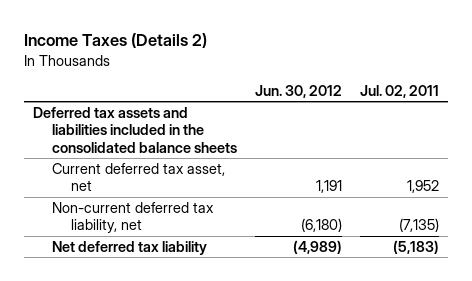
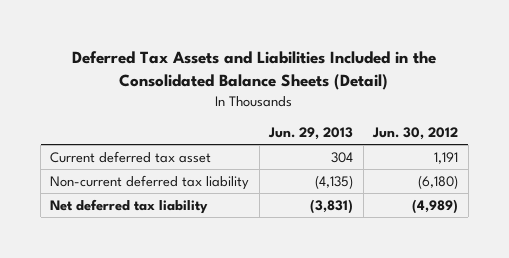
- Income Taxes (Details 2)
+ Deferred Tax Assets and Liabilities Included in the Consolidated Balance Sheets (Detail)
- | Jun. 30, 2012 | Jul. 02, 2011
+ | Jun. 29, 2013 | Jun. 30, 2012
- Deferred tax assets and liabilities included in the consolidated balance sheets
- Current deferred tax asset, net | 1,191 | 1,952
- Non-current deferred tax liability, net | (6,180) | (7,135)
+ Current deferred tax asset | 304 | 1,191
+ Non-current deferred tax liability | (4,135) | (6,180)

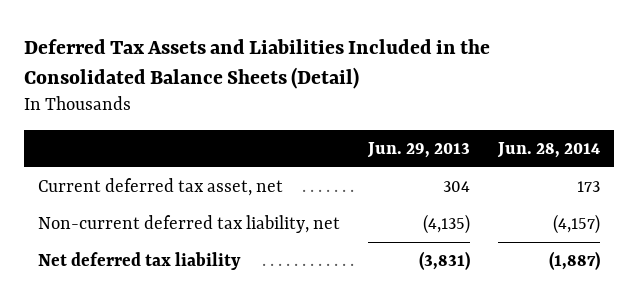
- | Jun. 29, 2013 | Jun. 30, 2012
+ | Jun. 29, 2013 | Jun. 28, 2014
- Current deferred tax asset | 304 | 1,191
- Non-current deferred tax liability | (4,135) | (6,180)
+ Current deferred tax asset, net | 304 | 173
+ Non-current deferred tax liability, net | (4,135) | (4,157)

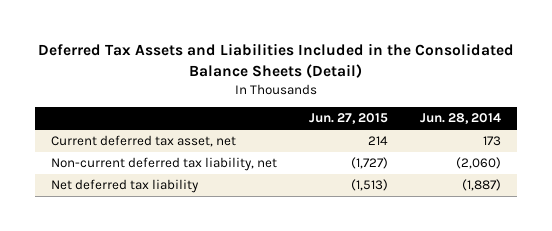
- | Jun. 29, 2013 | Jun. 28, 2014
+ | Jun. 27, 2015 | Jun. 28, 2014
- Non-current deferred tax liability, net | (4,135) | (4,157)
+ Non-current deferred tax liability, net | (1,727) | (2,060)

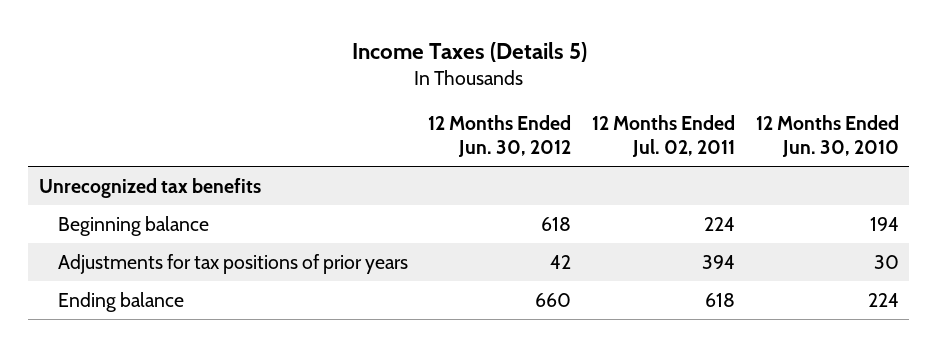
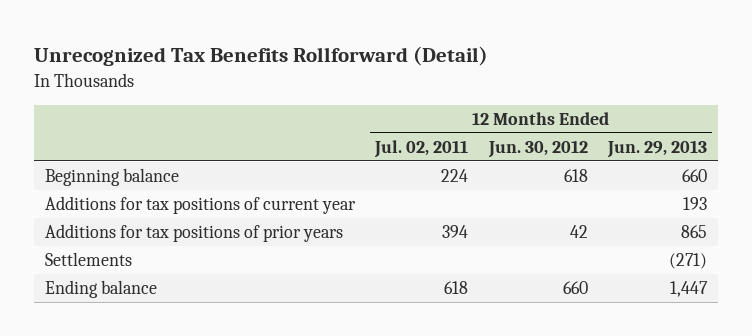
- Income Taxes (Details 5)
+ Unrecognized Tax Benefits Rollforward (Detail)
- | 12 Months Ended Jun. 30, 2012 | 12 Months Ended Jul. 02, 2011 | 12 Months Ended Jun. 30, 2010
+ | 12 Months Ended Jul. 02, 2011 | 12 Months Ended Jun. 30, 2012 | 12 Months Ended Jun. 29, 2013
- Unrecognized tax benefits
- Adjustments for tax positions of prior years | 42 | 394 | 30
+ Additions for tax positions of current year | | | 193
+ Additions for tax positions of prior years | 394 | 42 | 865
+ Settlements | | | (271)

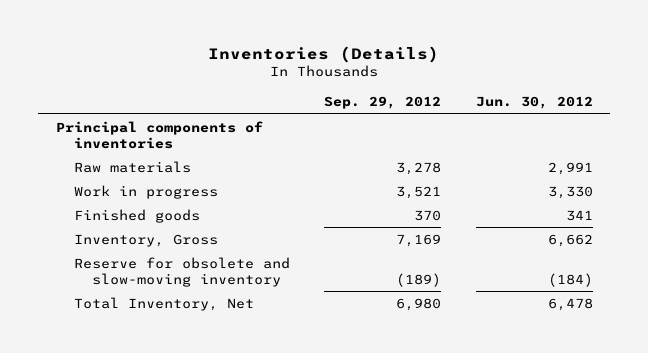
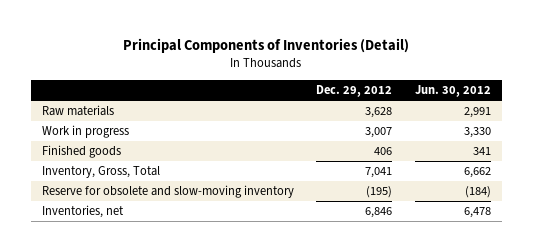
- Inventories (Details)
+ Principal Components of Inventories (Detail)
- | Sep. 29, 2012 | Jun. 30, 2012
+ | Dec. 29, 2012 | Jun. 30, 2012
- Principal components of inventories
- Inventory, Gross | 7,169 | 6,662
+ Inventory, Gross, Total | 7,041 | 6,662
- Total Inventory, Net | 6,980 | 6,478
+ Inventories, net | 6,846 | 6,478

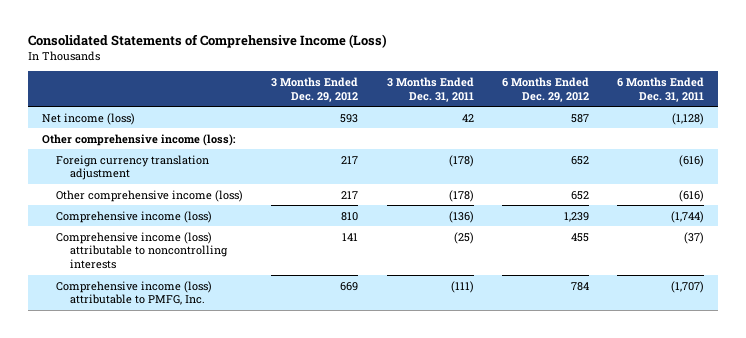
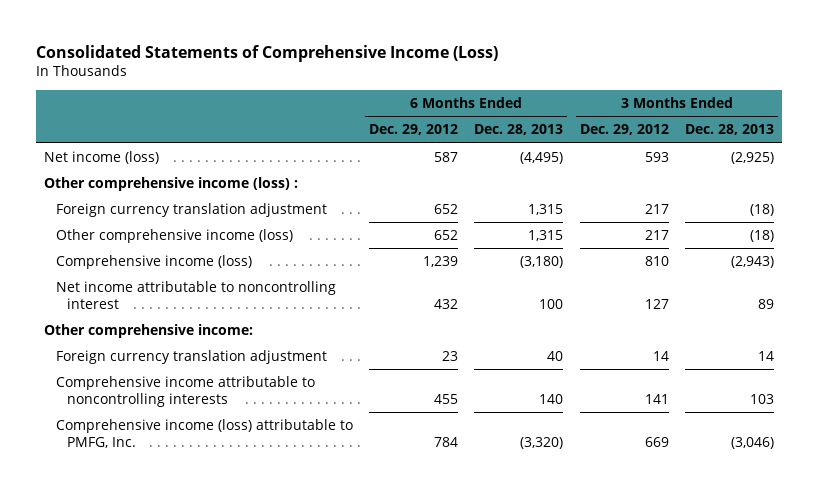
- | 3 Months Ended Dec. 29, 2012 | 3 Months Ended Dec. 31, 2011 | 6 Months Ended Dec. 29, 2012 | 6 Months Ended Dec. 31, 2011
+ | 6 Months Ended Dec. 29, 2012 | 6 Months Ended Dec. 28, 2013 | 3 Months Ended Dec. 29, 2012 | 3 Months Ended Dec. 28, 2013
- Other comprehensive income (loss):
+ Other comprehensive income (loss) :
- Comprehensive income (loss) attributable to noncontrolling interests | 141 | (25) | 455 | (37)
+ Net income attributable to noncontrolling interest | 432 | 100 | 127 | 89
+ Other comprehensive income:
+ Foreign currency translation adjustment | 23 | 40 | 14 | 14
+ Comprehensive income attributable to noncontrolling interests | 455 | 140 | 141 | 103

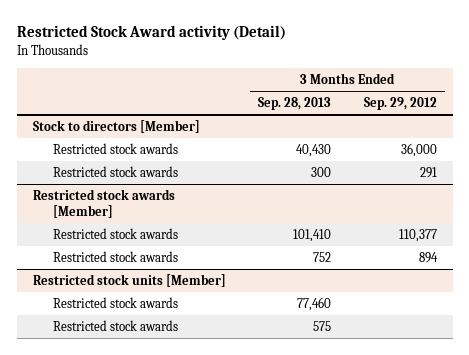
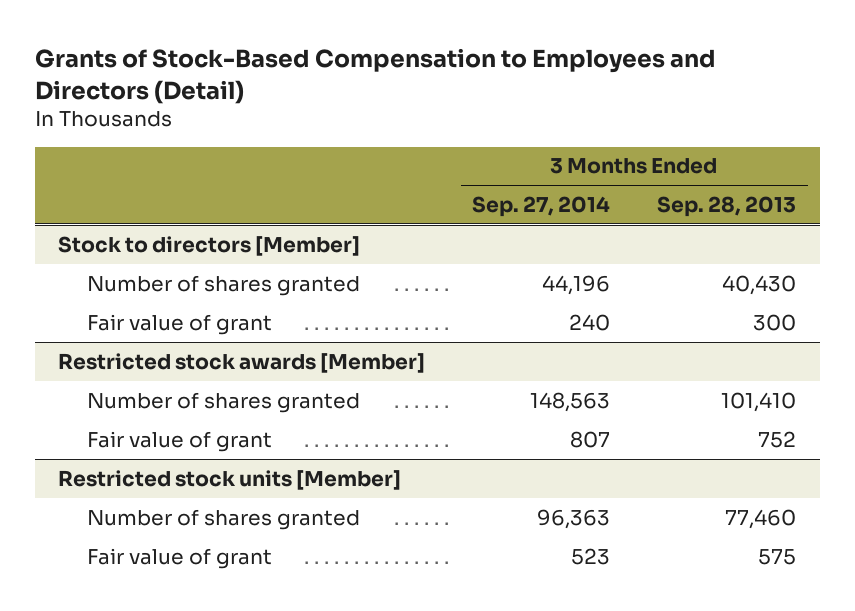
- Restricted Stock Award activity (Detail)
+ Grants of Stock-Based Compensation to Employees and Directors (Detail)
- | 3 Months Ended Sep. 28, 2013 | 3 Months Ended Sep. 29, 2012
+ | 3 Months Ended Sep. 27, 2014 | 3 Months Ended Sep. 28, 2013
@ Stock to directors [Member]
- Restricted stock awards | 40,430 | 36,000
- Restricted stock awards | 300 | 291
+ Number of shares granted | 44,196 | 40,430
+ Fair value of grant | 240 | 300
@ Restricted stock awards [Member]
- Restricted stock awards | 101,410 | 110,377
- Restricted stock awards | 752 | 894
+ Number of shares granted | 148,563 | 101,410
+ Fair value of grant | 807 | 752
@ Restricted stock units [Member]
- Restricted stock awards | 77,460 |
- Restricted stock awards | 575 |
+ Number of shares granted | 96,363 | 77,460
+ Fair value of grant | 523 | 575

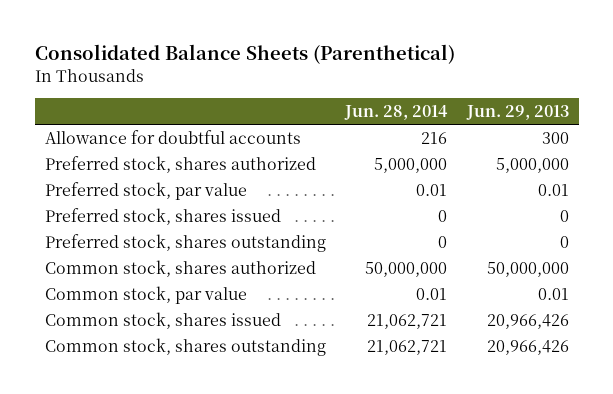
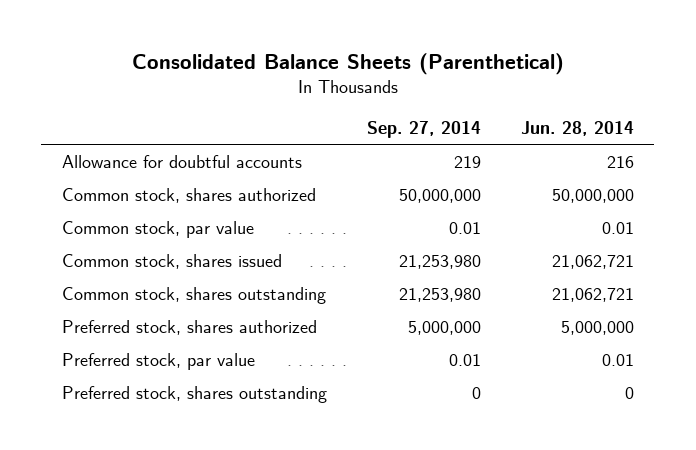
- | Jun. 28, 2014 | Jun. 29, 2013
+ | Sep. 27, 2014 | Jun. 28, 2014
- Preferred stock, shares issued | 0 | 0
moved down: Preferred stock, shares authorized | 5,000,000 | 5,000,000
moved down: Preferred stock, par value | 0.01 | 0.01
moved down: Preferred stock, shares outstanding | 0 | 0

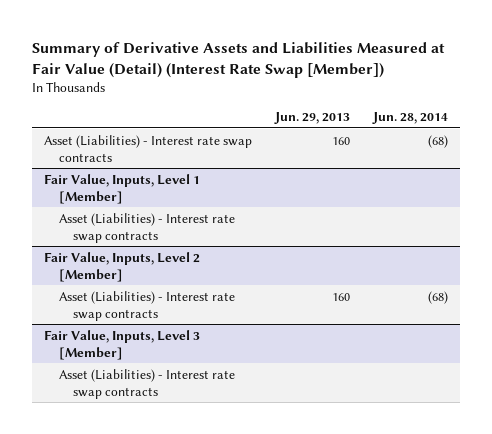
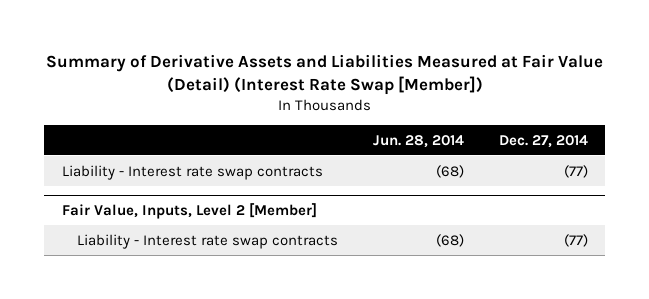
- | Jun. 29, 2013 | Jun. 28, 2014
+ | Jun. 28, 2014 | Dec. 27, 2014
- Asset (Liabilities) - Interest rate swap contracts | 160 | (68)
- Fair Value, Inputs, Level 1 [Member]
- Asset (Liabilities) - Interest rate swap contracts
+ Liability - Interest rate swap contracts | (68) | (77)
@ Fair Value, Inputs, Level 2 [Member]
- Asset (Liabilities) - Interest rate swap contracts | 160 | (68)
- Fair Value, Inputs, Level 3 [Member]
- Asset (Liabilities) - Interest rate swap contracts
@ Fair Value, Inputs, Level 2 [Member]
+ Liability - Interest rate swap contracts | (68) | (77)

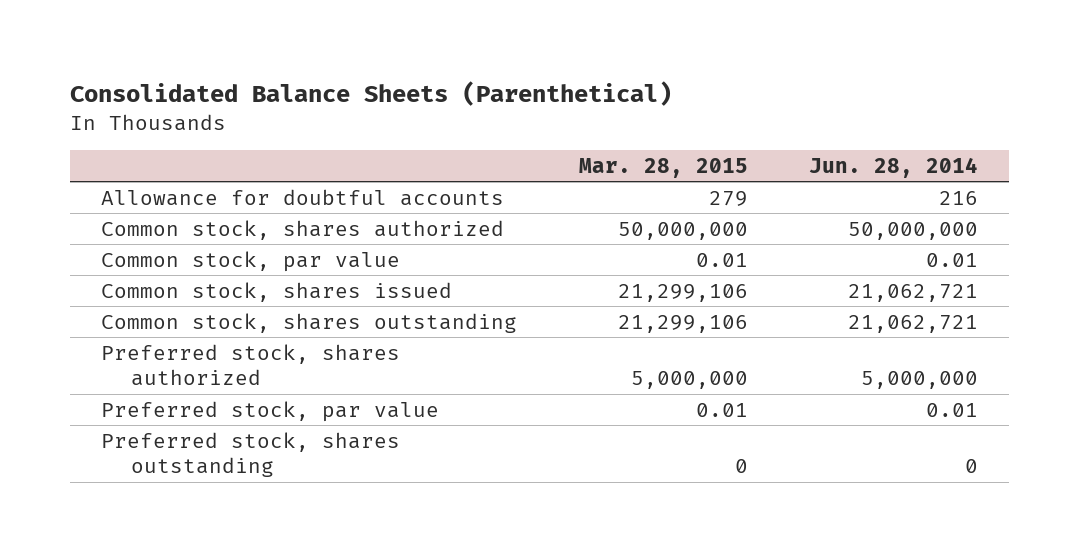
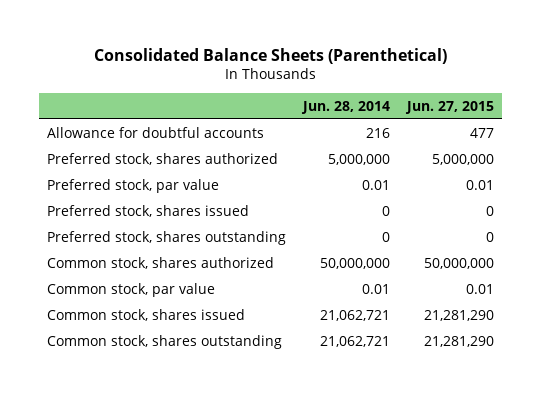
- | Mar. 28, 2015 | Jun. 28, 2014
+ | Jun. 28, 2014 | Jun. 27, 2015
moved up: Preferred stock, shares authorized | 5,000,000 | 5,000,000
moved up: Preferred stock, par value | 0.01 | 0.01
+ Preferred stock, shares issued | 0 | 0
moved up: Preferred stock, shares outstanding | 0 | 0

